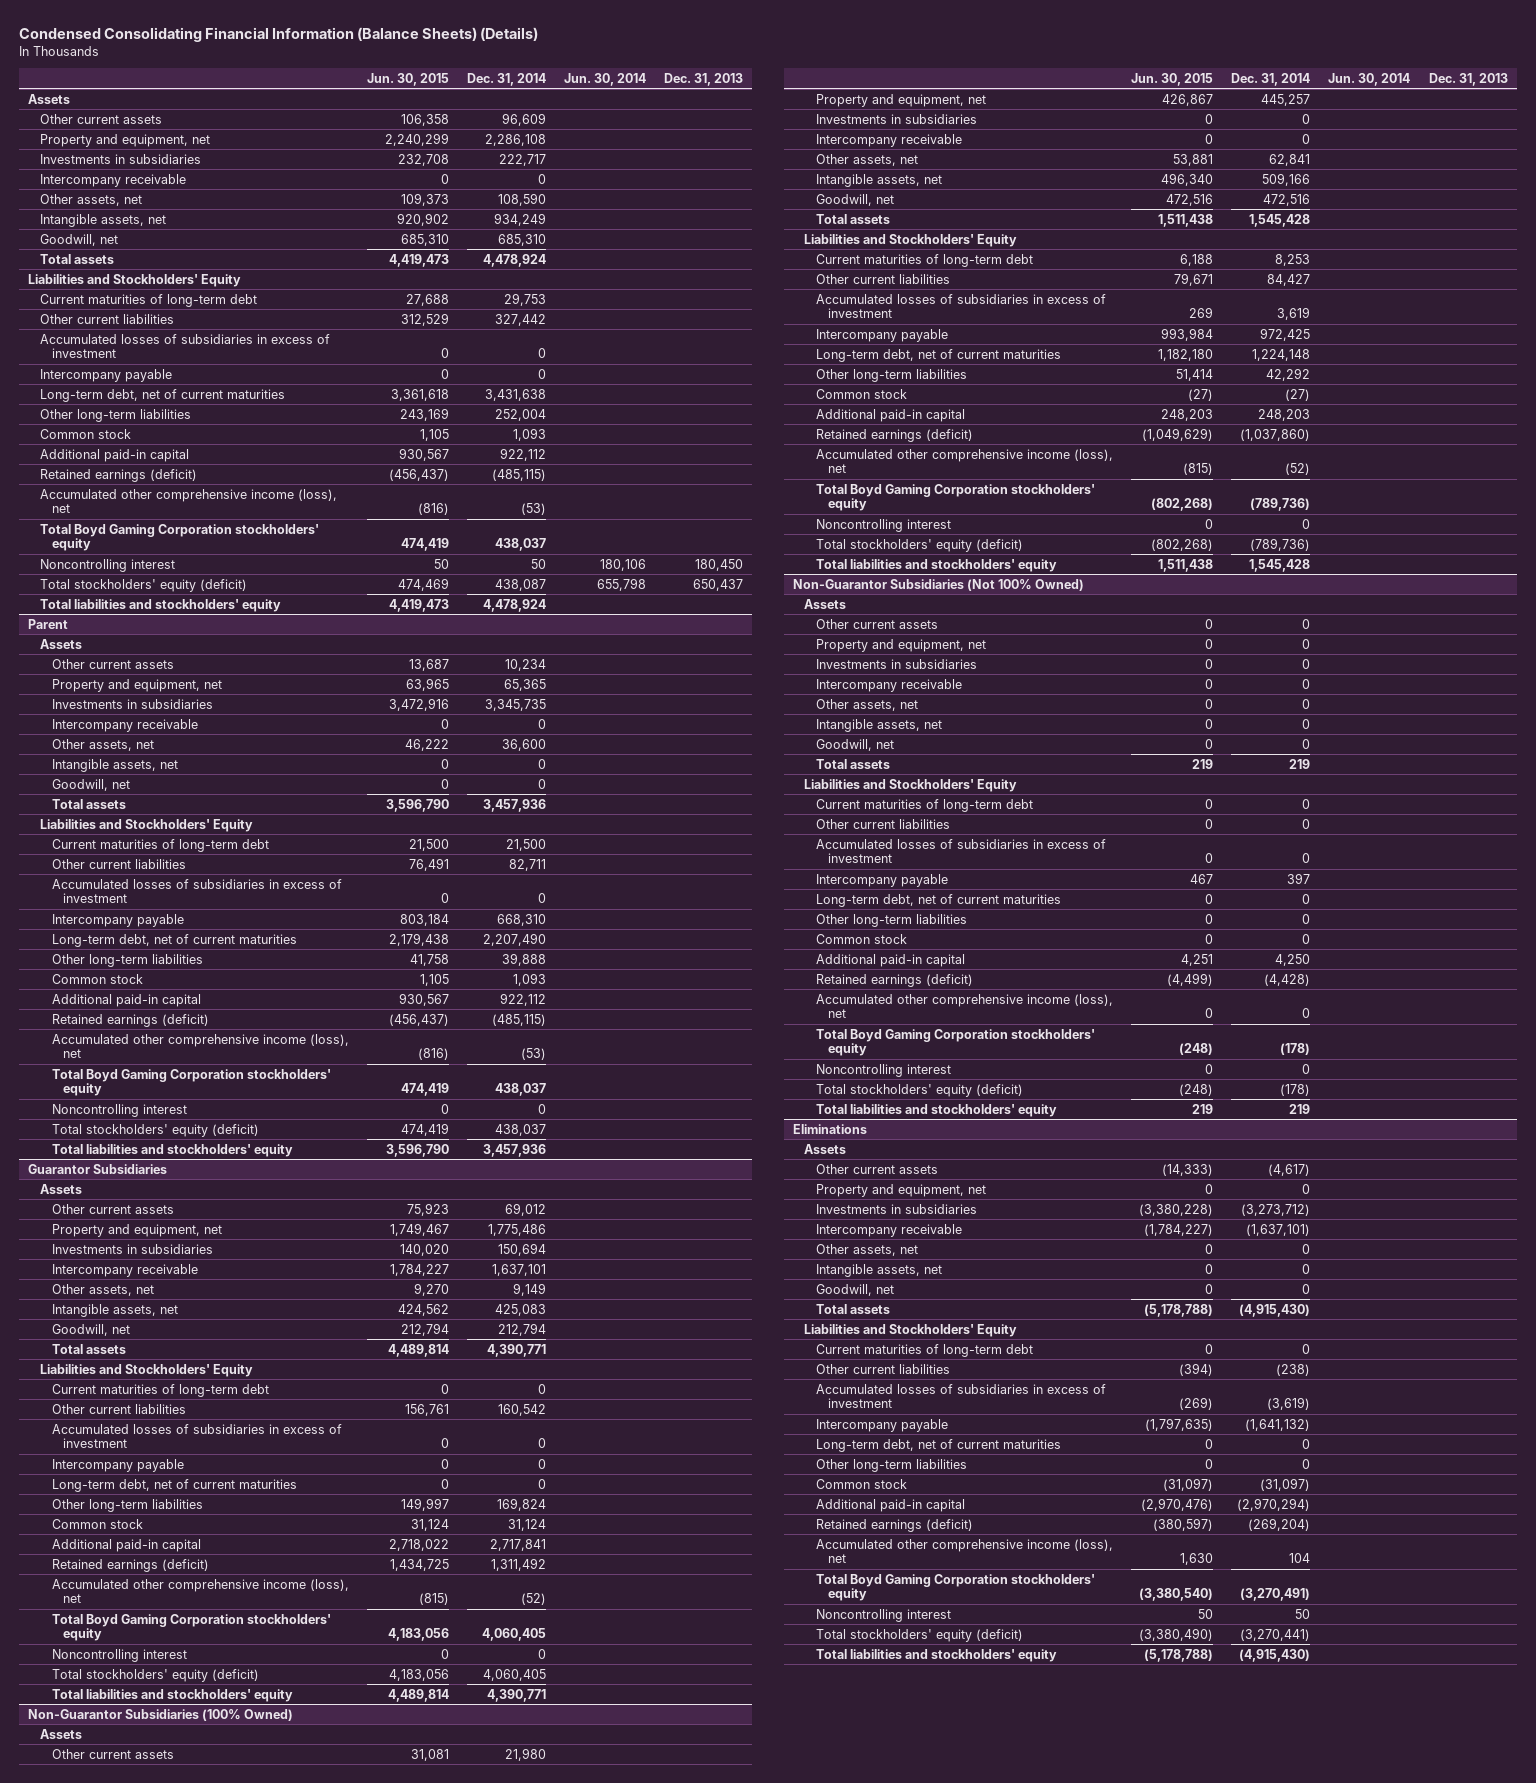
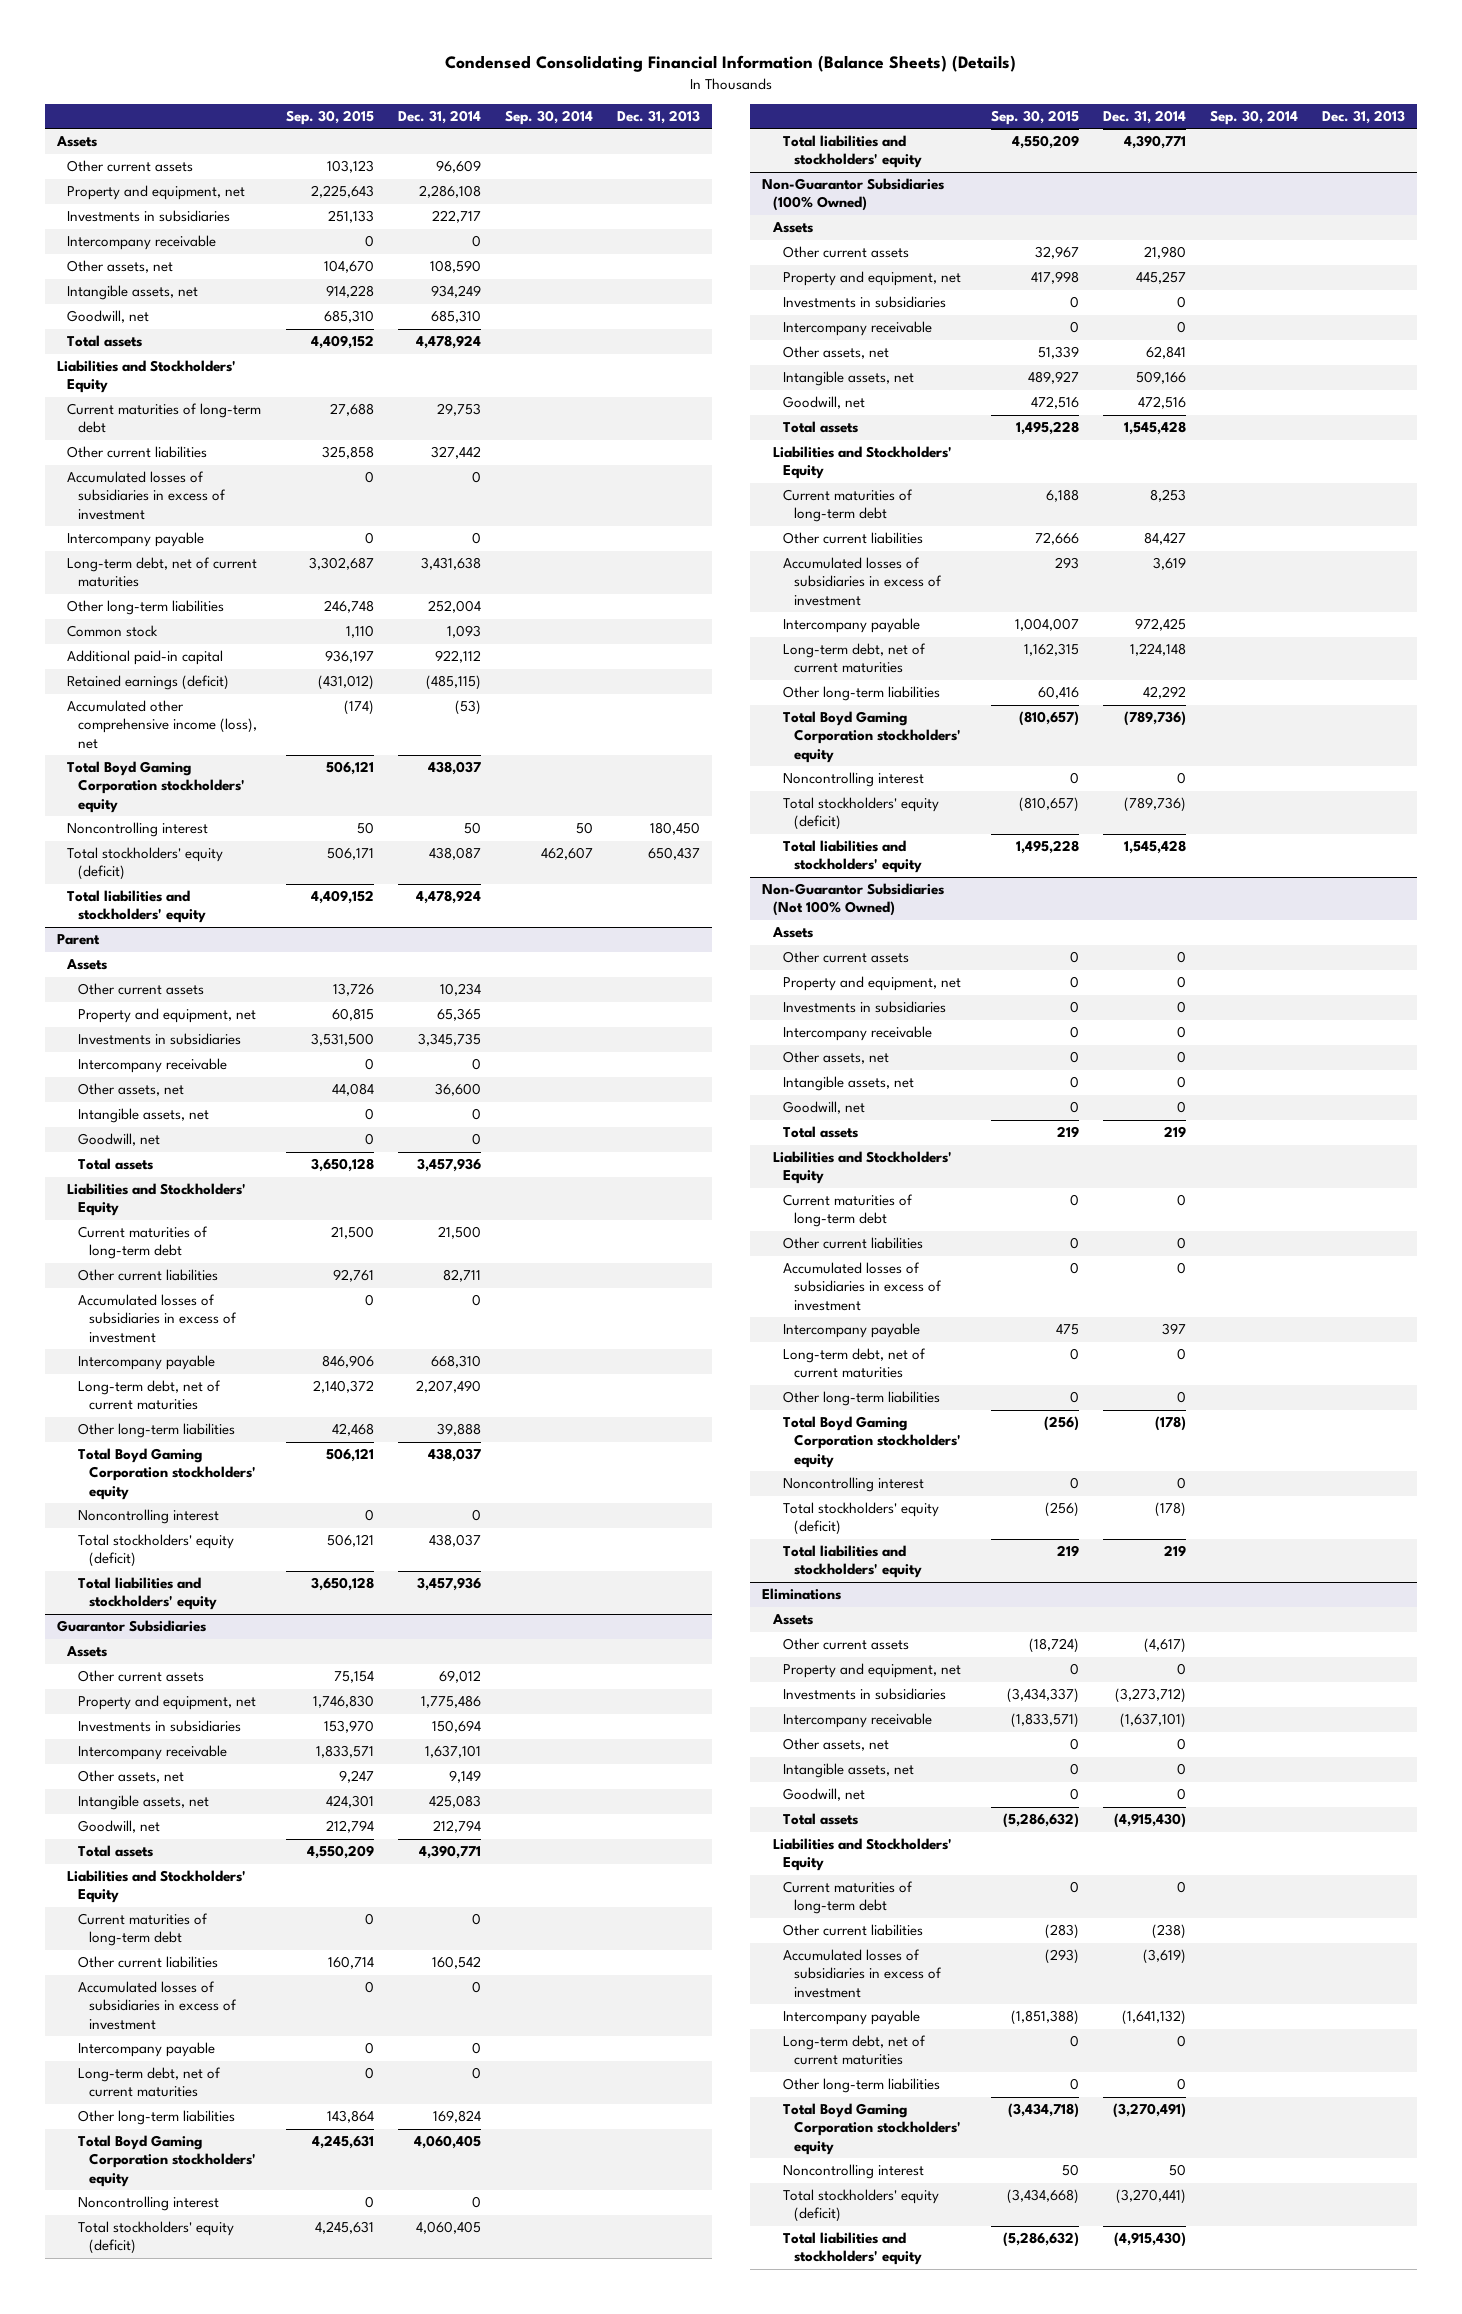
- | Jun. 30, 2015 | Dec. 31, 2014 | Jun. 30, 2014 | Dec. 31, 2013
+ | Sep. 30, 2015 | Dec. 31, 2014 | Sep. 30, 2014 | Dec. 31, 2013
@ Parent
- Common stock | 1,105 | 1,093 | |
- Additional paid-in capital | 930,567 | 922,112 | |
- Retained earnings (deficit) | (456,437) | (485,115) | |
- Accumulated other comprehensive income (loss), net | (816) | (53) | |
@ Guarantor Subsidiaries
- Common stock | 31,124 | 31,124 | |
- Additional paid-in capital | 2,718,022 | 2,717,841 | |
- Retained earnings (deficit) | 1,434,725 | 1,311,492 | |
- Accumulated other comprehensive income (loss), net | (815) | (52) | |
@ Non-Guarantor Subsidiaries (100% Owned)
- Common stock | (27) | (27) | |
- Additional paid-in capital | 248,203 | 248,203 | |
- Retained earnings (deficit) | (1,049,629) | (1,037,860) | |
- Accumulated other comprehensive income (loss), net | (815) | (52) | |
@ Non-Guarantor Subsidiaries (Not 100% Owned)
- Common stock | 0 | 0 | |
- Additional paid-in capital | 4,251 | 4,250 | |
- Retained earnings (deficit) | (4,499) | (4,428) | |
- Accumulated other comprehensive income (loss), net | 0 | 0 | |
@ Eliminations
- Common stock | (31,097) | (31,097) | |
- Additional paid-in capital | (2,970,476) | (2,970,294) | |
- Retained earnings (deficit) | (380,597) | (269,204) | |
- Accumulated other comprehensive income (loss), net | 1,630 | 104 | |

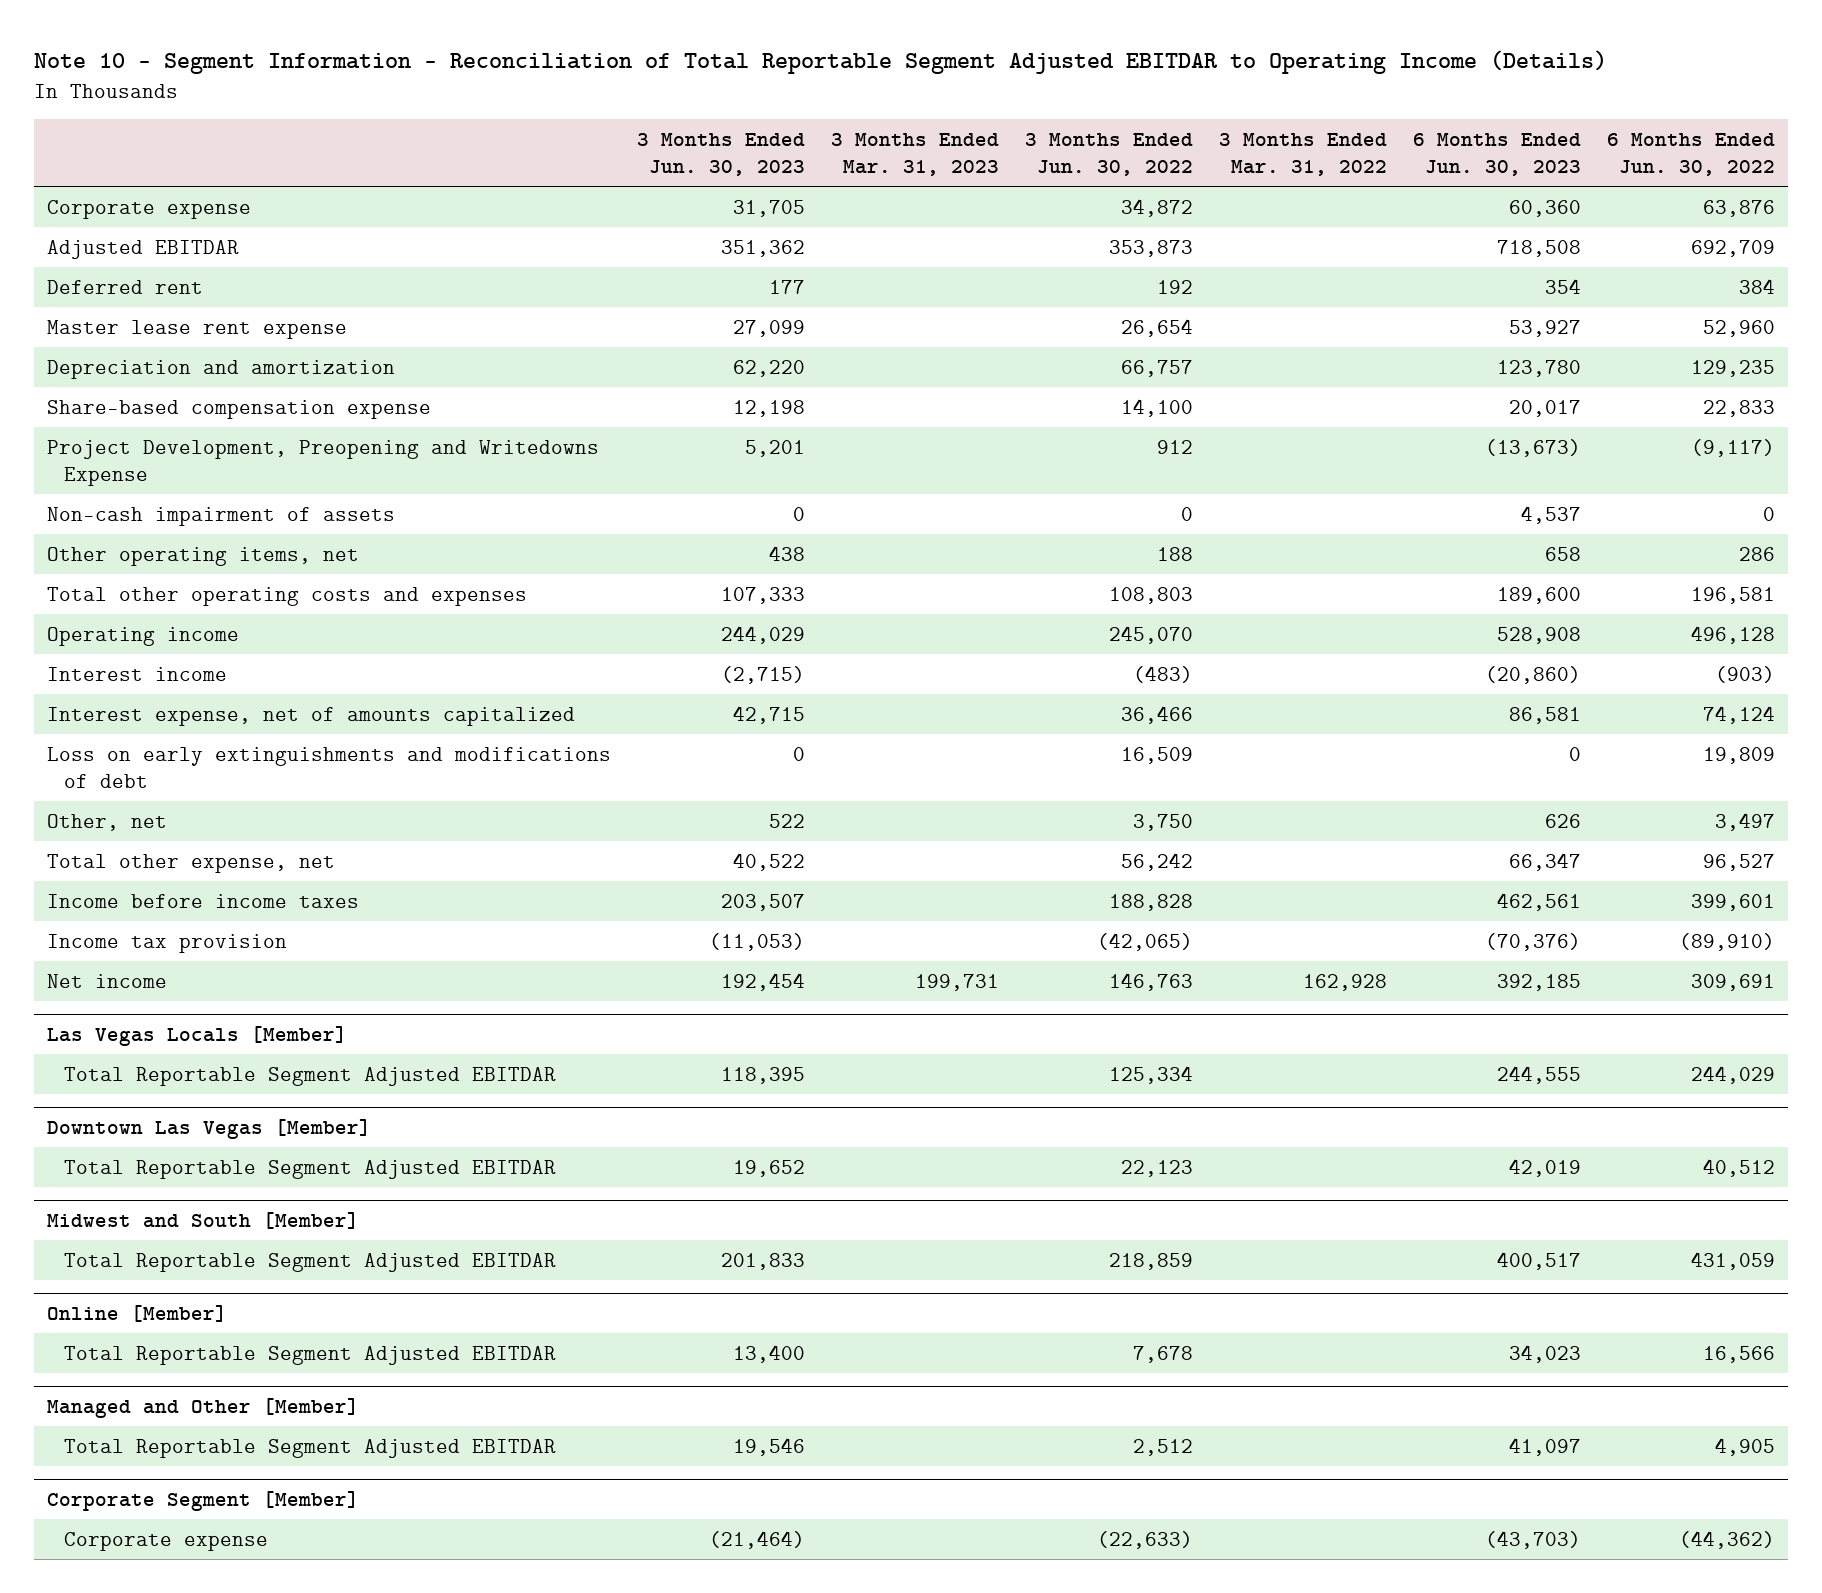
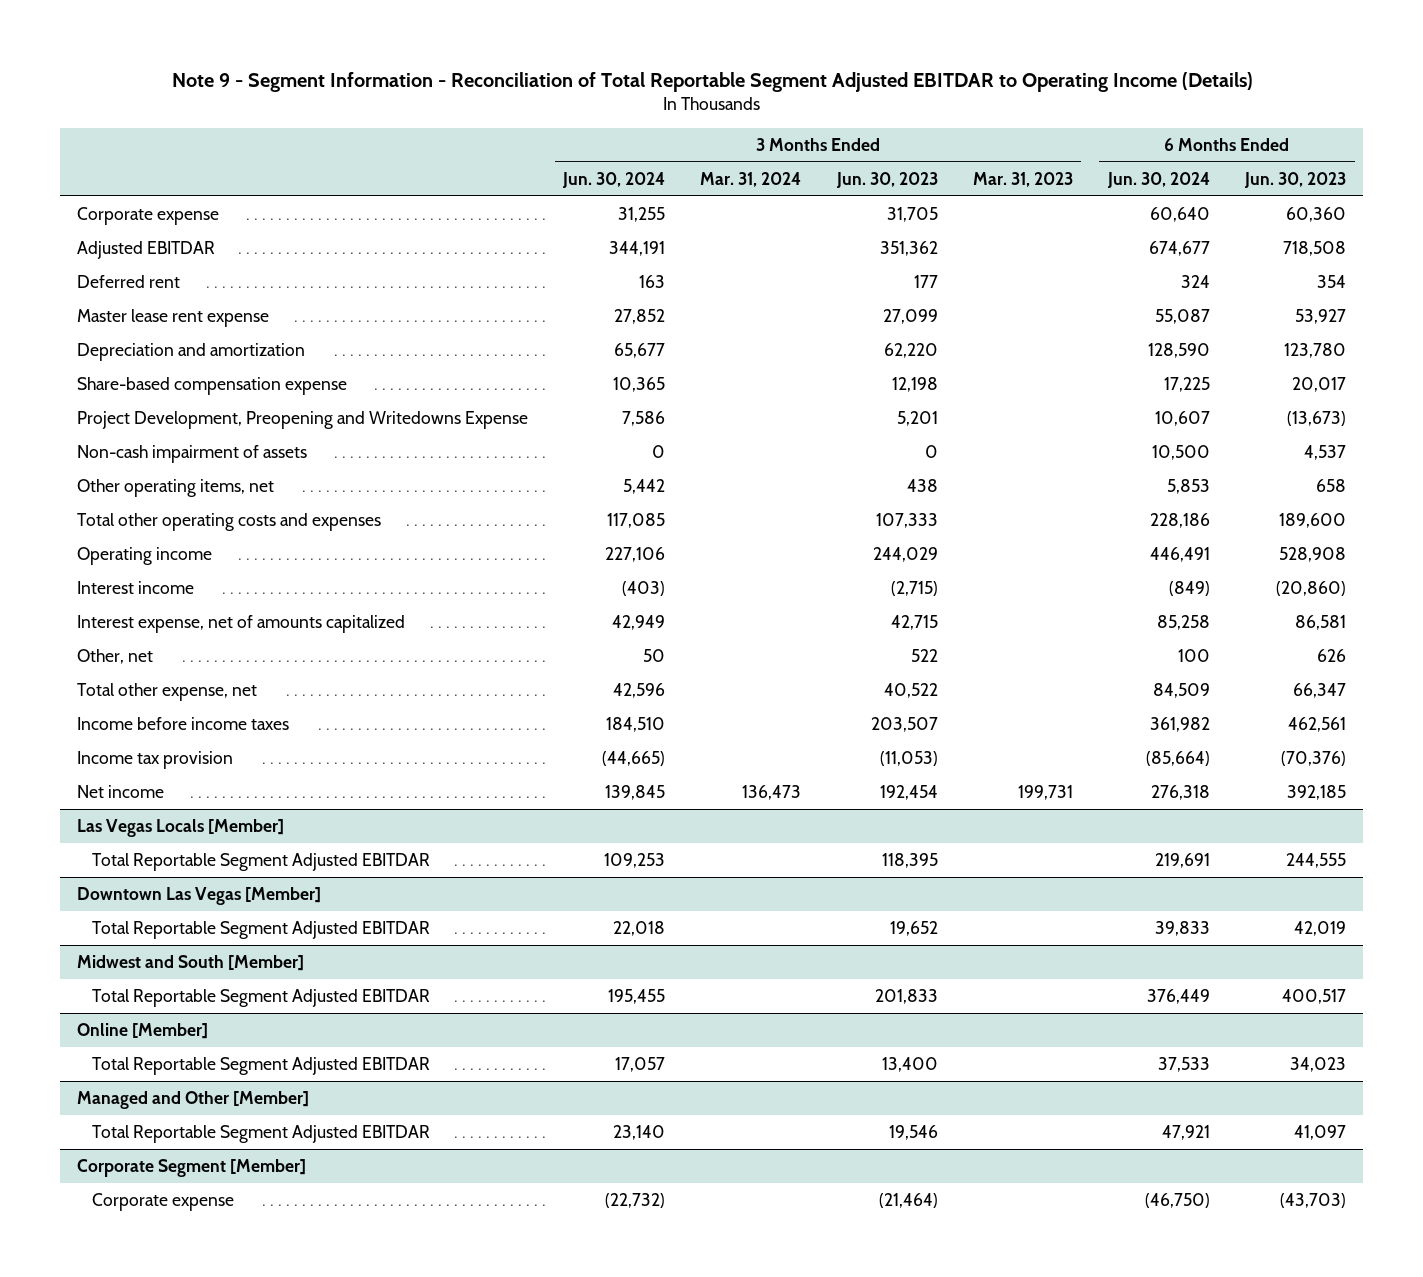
- Note 10 - Segment Information - Reconciliation of Total Reportable Segment Adjusted EBITDAR to Operating Income (Details)
+ Note 9 - Segment Information - Reconciliation of Total Reportable Segment Adjusted EBITDAR to Operating Income (Details)
- | 3 Months Ended Jun. 30, 2023 | 3 Months Ended Mar. 31, 2023 | 3 Months Ended Jun. 30, 2022 | 3 Months Ended Mar. 31, 2022 | 6 Months Ended Jun. 30, 2023 | 6 Months Ended Jun. 30, 2022
+ | 3 Months Ended Jun. 30, 2024 | 3 Months Ended Mar. 31, 2024 | 3 Months Ended Jun. 30, 2023 | 3 Months Ended Mar. 31, 2023 | 6 Months Ended Jun. 30, 2024 | 6 Months Ended Jun. 30, 2023
- Loss on early extinguishments and modifications of debt | 0 | | 16,509 | | 0 | 19,809

